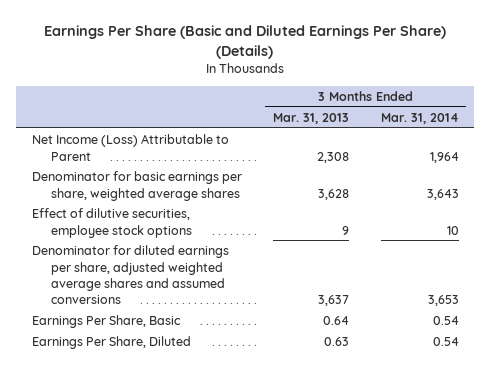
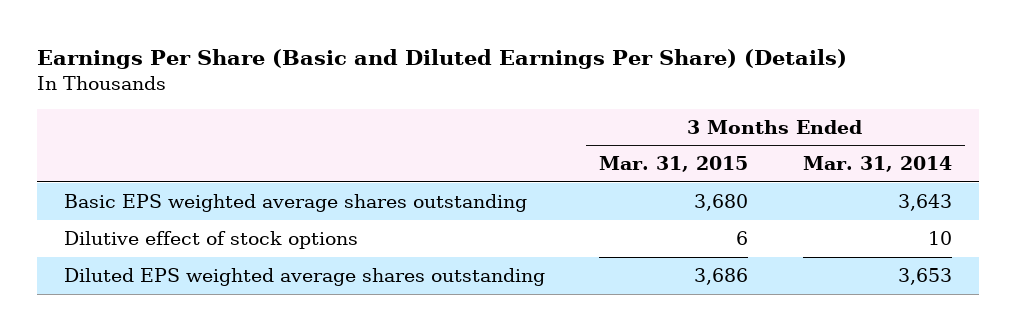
- | 3 Months Ended Mar. 31, 2013 | 3 Months Ended Mar. 31, 2014
+ | 3 Months Ended Mar. 31, 2015 | 3 Months Ended Mar. 31, 2014
- Net Income (Loss) Attributable to Parent | 2,308 | 1,964
- Denominator for basic earnings per share, weighted average shares | 3,628 | 3,643
- Effect of dilutive securities, employee stock options | 9 | 10
- Denominator for diluted earnings per share, adjusted weighted average shares and assumed conversions | 3,637 | 3,653
- Earnings Per Share, Basic | 0.64 | 0.54
- Earnings Per Share, Diluted | 0.63 | 0.54
+ Basic EPS weighted average shares outstanding | 3,680 | 3,643
+ Dilutive effect of stock options | 6 | 10
+ Diluted EPS weighted average shares outstanding | 3,686 | 3,653

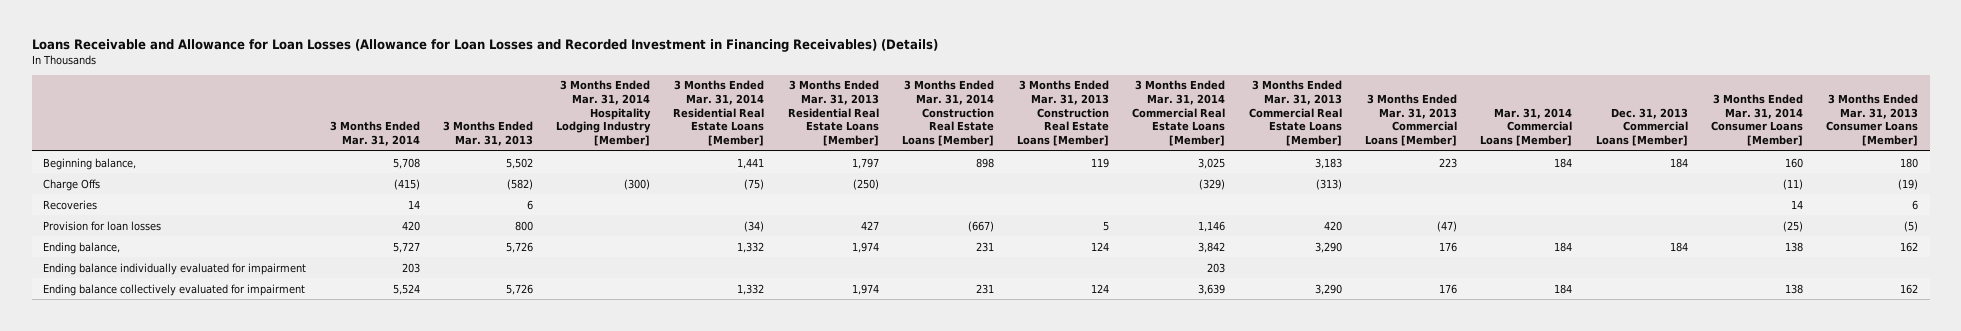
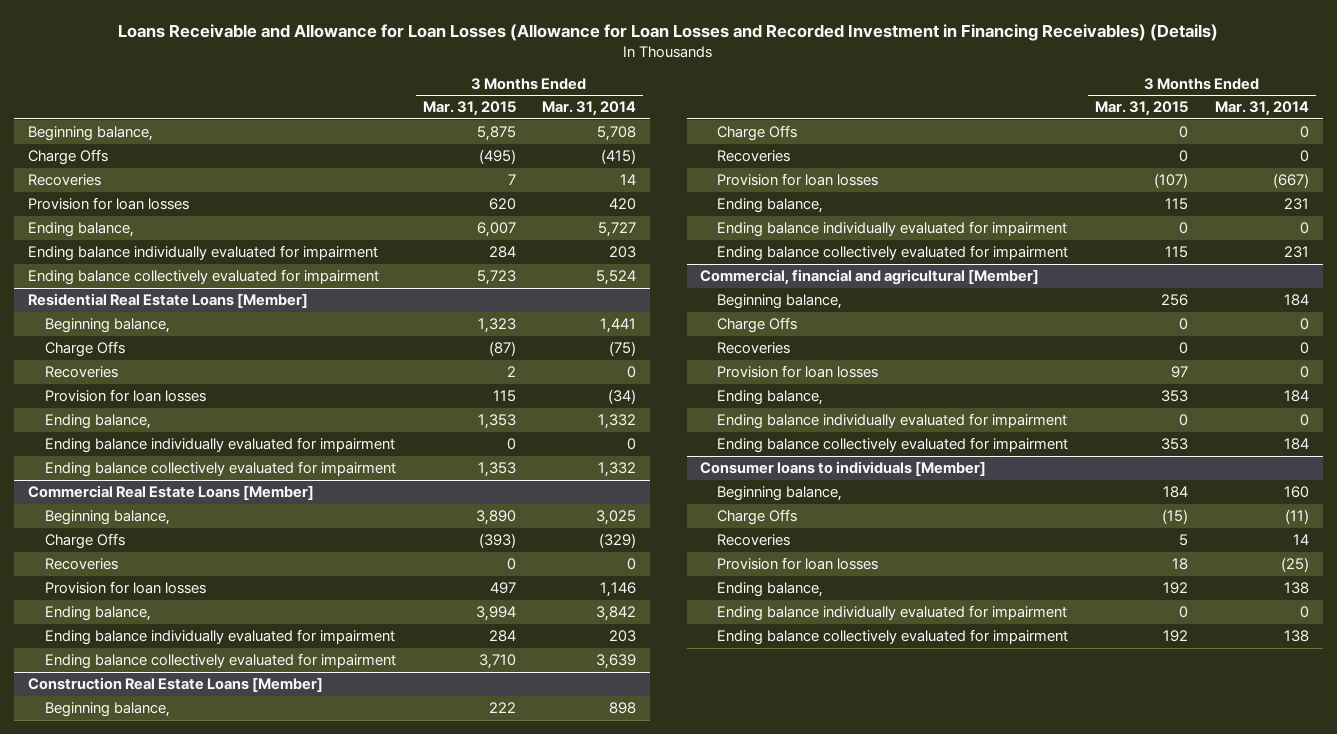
- | 3 Months Ended Mar. 31, 2014 | 3 Months Ended Mar. 31, 2013 | 3 Months Ended Mar. 31, 2014 Hospitality Lodging Industry [Member] | 3 Months Ended Mar. 31, 2014 Residential Real Estate Loans [Member] | 3 Months Ended Mar. 31, 2013 Residential Real Estate Loans [Member] | 3 Months Ended Mar. 31, 2014 Construction Real Estate Loans [Member] | 3 Months Ended Mar. 31, 2013 Construction Real Estate Loans [Member] | 3 Months Ended Mar. 31, 2014 Commercial Real Estate Loans [Member] | 3 Months Ended Mar. 31, 2013 Commercial Real Estate Loans [Member] | 3 Months Ended Mar. 31, 2013 Commercial Loans [Member] | Mar. 31, 2014 Commercial Loans [Member] | Dec. 31, 2013 Commercial Loans [Member] | 3 Months Ended Mar. 31, 2014 Consumer Loans [Member] | 3 Months Ended Mar. 31, 2013 Consumer Loans [Member]
+ | 3 Months Ended Mar. 31, 2015 | 3 Months Ended Mar. 31, 2014
+ Residential Real Estate Loans [Member]
+ Beginning balance, | 1,323 | 1,441
+ Charge Offs | (87) | (75)
+ Recoveries | 2 | 0
+ Provision for loan losses | 115 | (34)
+ Ending balance, | 1,353 | 1,332
+ Ending balance individually evaluated for impairment | 0 | 0
+ Ending balance collectively evaluated for impairment | 1,353 | 1,332
+ Commercial Real Estate Loans [Member]
+ Beginning balance, | 3,890 | 3,025
+ Charge Offs | (393) | (329)
+ Recoveries | 0 | 0
+ Provision for loan losses | 497 | 1,146
+ Ending balance, | 3,994 | 3,842
+ Ending balance individually evaluated for impairment | 284 | 203
+ Ending balance collectively evaluated for impairment | 3,710 | 3,639
+ Construction Real Estate Loans [Member]
+ Beginning balance, | 222 | 898
+ Charge Offs | 0 | 0
+ Recoveries | 0 | 0
+ Provision for loan losses | (107) | (667)
+ Ending balance, | 115 | 231
+ Ending balance individually evaluated for impairment | 0 | 0
+ Ending balance collectively evaluated for impairment | 115 | 231
+ Commercial, financial and agricultural [Member]
+ Beginning balance, | 256 | 184
+ Charge Offs | 0 | 0
+ Recoveries | 0 | 0
+ Provision for loan losses | 97 | 0
+ Ending balance, | 353 | 184
+ Ending balance individually evaluated for impairment | 0 | 0
+ Ending balance collectively evaluated for impairment | 353 | 184
+ Consumer loans to individuals [Member]
+ Beginning balance, | 184 | 160
+ Charge Offs | (15) | (11)
+ Recoveries | 5 | 14
+ Provision for loan losses | 18 | (25)
+ Ending balance, | 192 | 138
+ Ending balance individually evaluated for impairment | 0 | 0
+ Ending balance collectively evaluated for impairment | 192 | 138

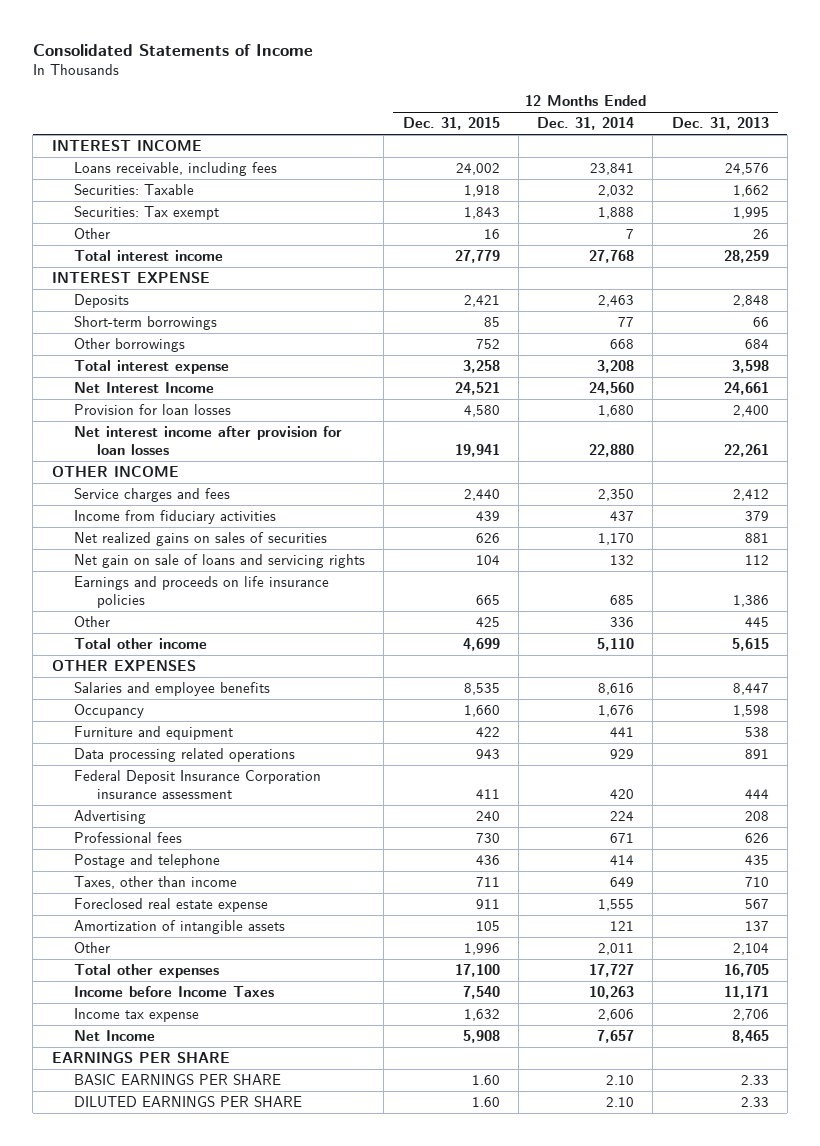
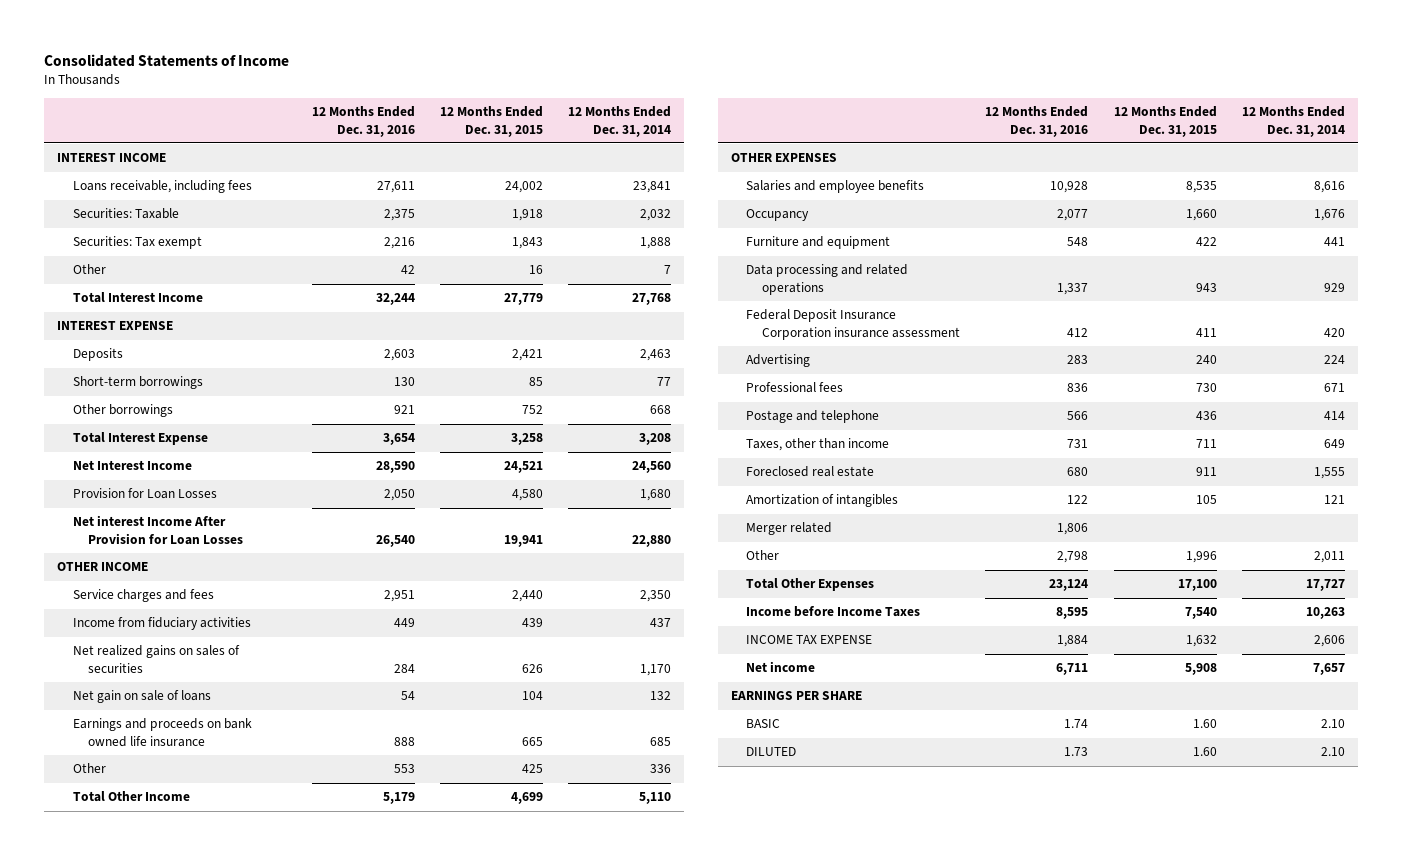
- | 12 Months Ended Dec. 31, 2015 | 12 Months Ended Dec. 31, 2014 | 12 Months Ended Dec. 31, 2013
+ | 12 Months Ended Dec. 31, 2016 | 12 Months Ended Dec. 31, 2015 | 12 Months Ended Dec. 31, 2014
- Total interest income | 27,779 | 27,768 | 28,259
+ Total Interest Income | 32,244 | 27,779 | 27,768
- Total interest expense | 3,258 | 3,208 | 3,598
+ Total Interest Expense | 3,654 | 3,258 | 3,208
- Provision for loan losses | 4,580 | 1,680 | 2,400
- Net interest income after provision for loan losses | 19,941 | 22,880 | 22,261
+ Provision for Loan Losses | 2,050 | 4,580 | 1,680
+ Net interest Income After Provision for Loan Losses | 26,540 | 19,941 | 22,880
- Net gain on sale of loans and servicing rights | 104 | 132 | 112
- Earnings and proceeds on life insurance policies | 665 | 685 | 1,386
+ Net gain on sale of loans | 54 | 104 | 132
+ Earnings and proceeds on bank owned life insurance | 888 | 665 | 685
- Total other income | 4,699 | 5,110 | 5,615
+ Total Other Income | 5,179 | 4,699 | 5,110
- Data processing related operations | 943 | 929 | 891
+ Data processing and related operations | 1,337 | 943 | 929
- Foreclosed real estate expense | 911 | 1,555 | 567
- Amortization of intangible assets | 105 | 121 | 137
+ Foreclosed real estate | 680 | 911 | 1,555
+ Amortization of intangibles | 122 | 105 | 121
+ Merger related | 1,806 | |
- Total other expenses | 17,100 | 17,727 | 16,705
+ Total Other Expenses | 23,124 | 17,100 | 17,727
- Income tax expense | 1,632 | 2,606 | 2,706
- Net Income | 5,908 | 7,657 | 8,465
+ INCOME TAX EXPENSE | 1,884 | 1,632 | 2,606
+ Net income | 6,711 | 5,908 | 7,657
- BASIC EARNINGS PER SHARE | 1.60 | 2.10 | 2.33
- DILUTED EARNINGS PER SHARE | 1.60 | 2.10 | 2.33
+ BASIC | 1.74 | 1.60 | 2.10
+ DILUTED | 1.73 | 1.60 | 2.10

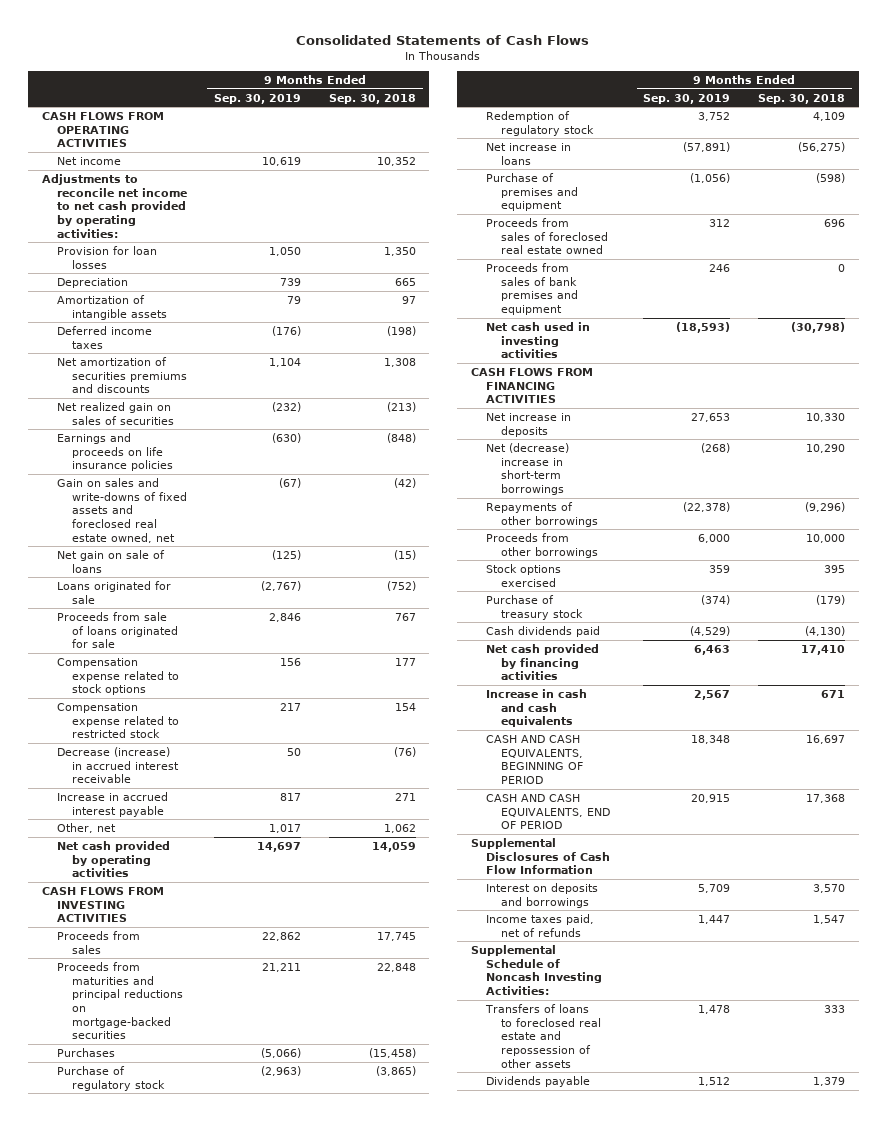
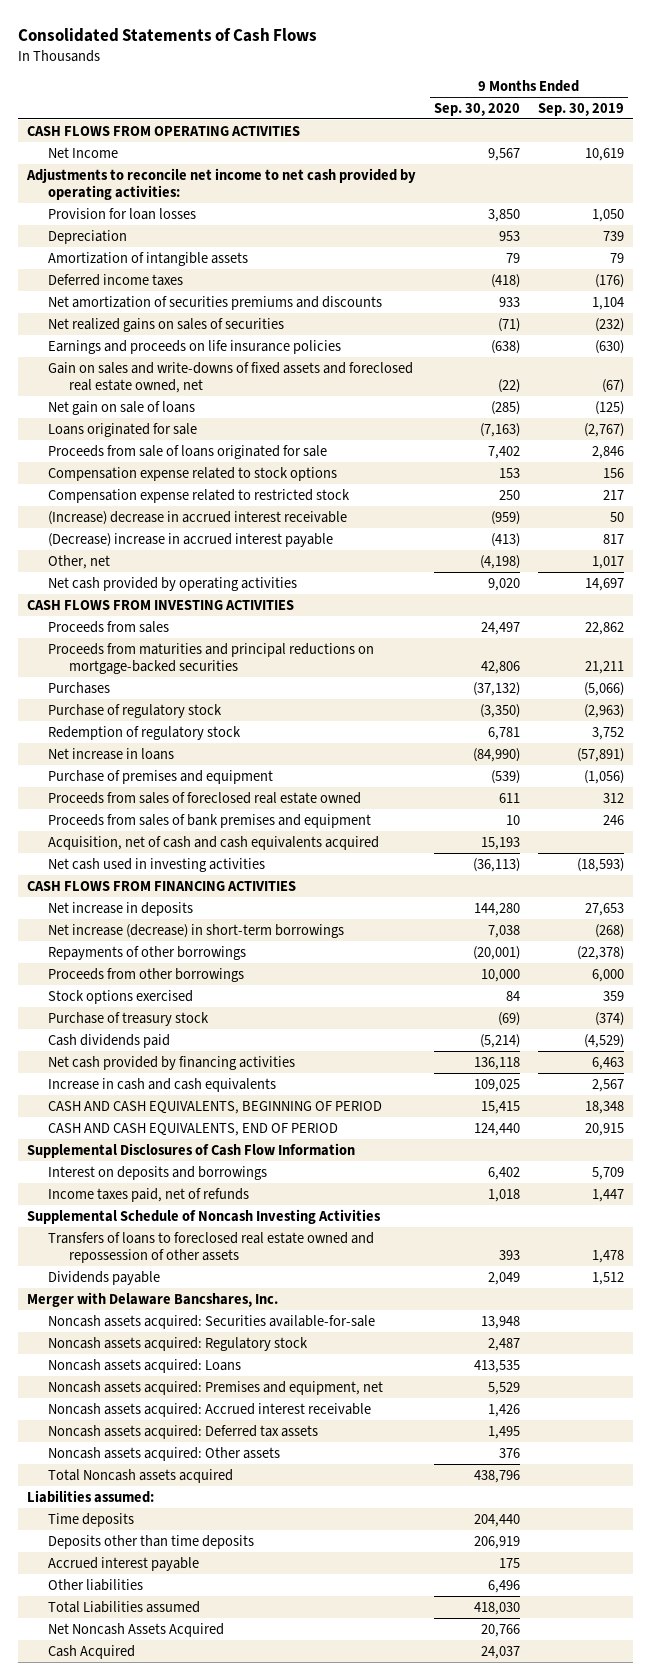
- | 9 Months Ended Sep. 30, 2019 | 9 Months Ended Sep. 30, 2018
+ | 9 Months Ended Sep. 30, 2020 | 9 Months Ended Sep. 30, 2019
- Net income | 10,619 | 10,352
+ Net Income | 9,567 | 10,619
- Net realized gain on sales of securities | (232) | (213)
+ Net realized gains on sales of securities | (71) | (232)
- Decrease (increase) in accrued interest receivable | 50 | (76)
- Increase in accrued interest payable | 817 | 271
+ (Increase) decrease in accrued interest receivable | (959) | 50
+ (Decrease) increase in accrued interest payable | (413) | 817
+ Acquisition, net of cash and cash equivalents acquired | 15,193 |
- Net (decrease) increase in short-term borrowings | (268) | 10,290
+ Net increase (decrease) in short-term borrowings | 7,038 | (268)
- Supplemental Schedule of Noncash Investing Activities:
- Transfers of loans to foreclosed real estate and repossession of other assets | 1,478 | 333
+ Supplemental Schedule of Noncash Investing Activities
+ Transfers of loans to foreclosed real estate owned and repossession of other assets | 393 | 1,478
+ Merger with Delaware Bancshares, Inc.
+ Noncash assets acquired: Securities available-for-sale | 13,948 |
+ Noncash assets acquired: Regulatory stock | 2,487 |
+ Noncash assets acquired: Loans | 413,535 |
+ Noncash assets acquired: Premises and equipment, net | 5,529 |
+ Noncash assets acquired: Accrued interest receivable | 1,426 |
+ Noncash assets acquired: Deferred tax assets | 1,495 |
+ Noncash assets acquired: Other assets | 376 |
+ Total Noncash assets acquired | 438,796 |
+ Liabilities assumed:
+ Time deposits | 204,440 |
+ Deposits other than time deposits | 206,919 |
+ Accrued interest payable | 175 |
+ Other liabilities | 6,496 |
+ Total Liabilities assumed | 418,030 |
+ Net Noncash Assets Acquired | 20,766 |
+ Cash Acquired | 24,037 |

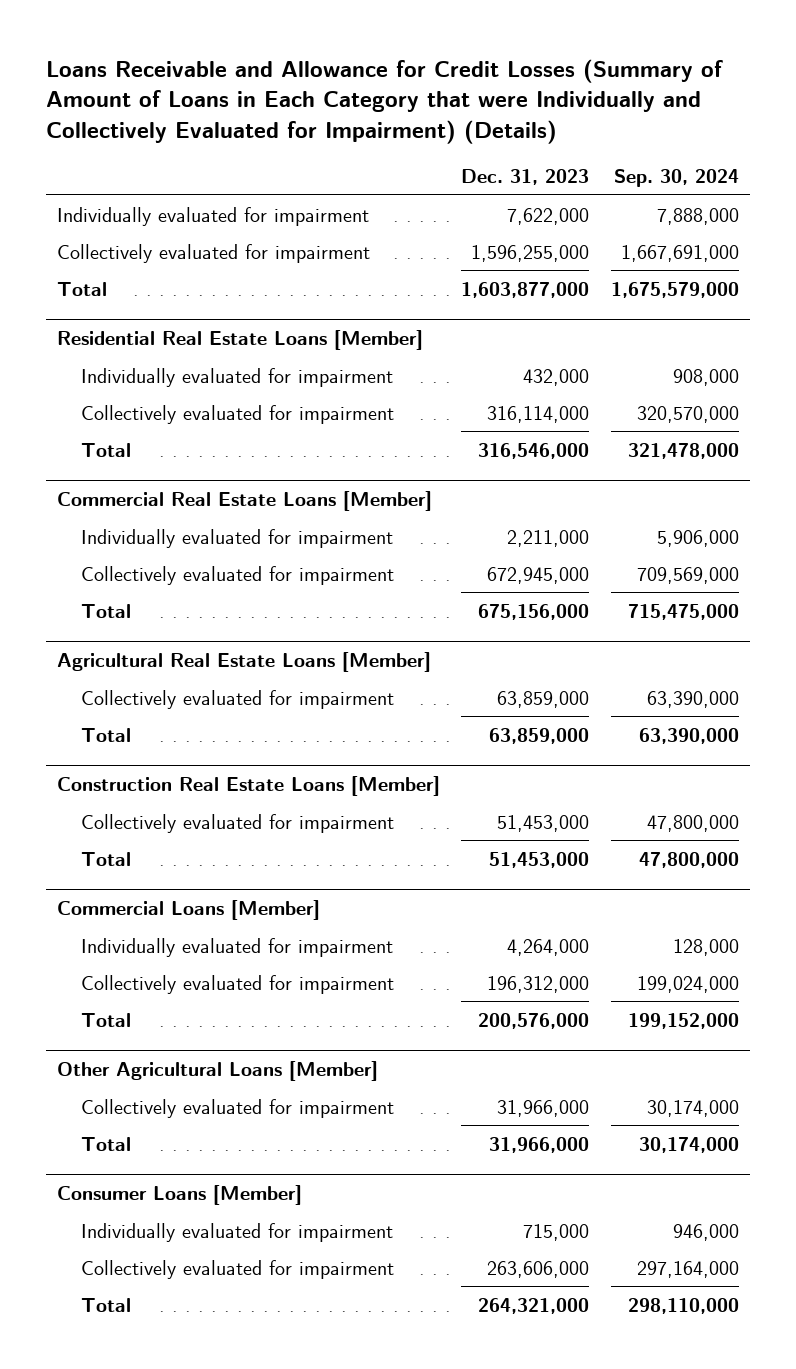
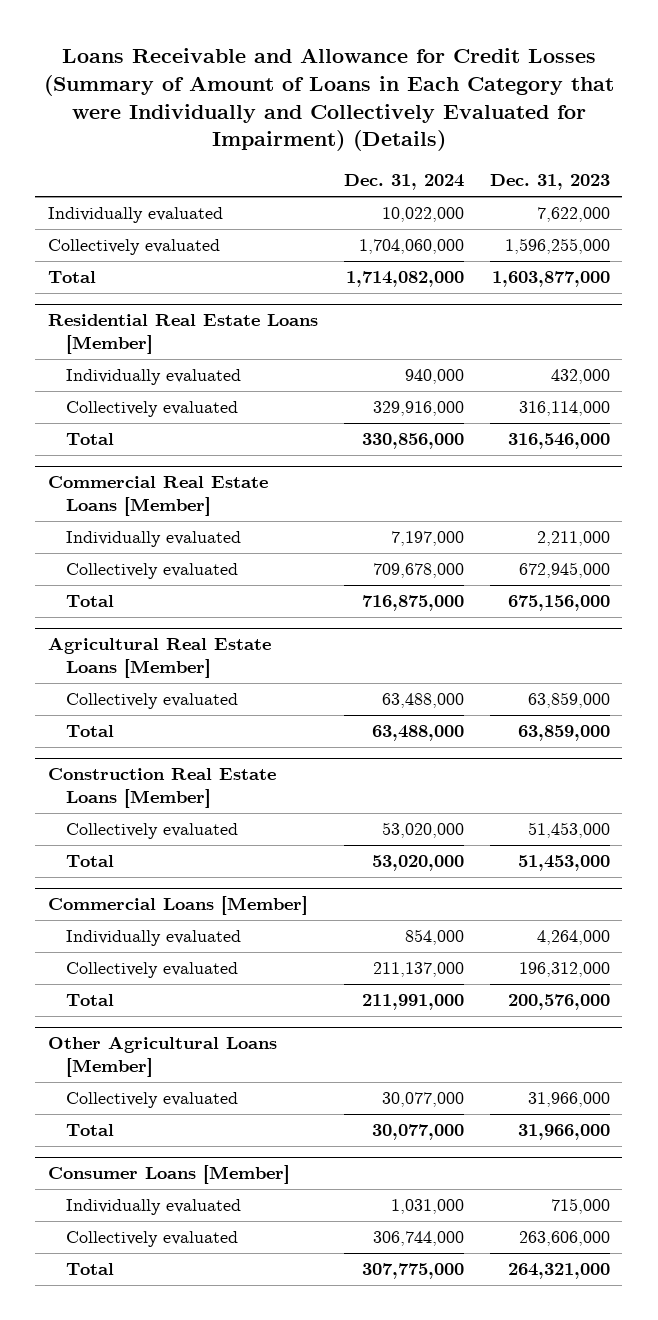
- | Dec. 31, 2023 | Sep. 30, 2024
+ | Dec. 31, 2024 | Dec. 31, 2023
- Individually evaluated for impairment | 7,622,000 | 7,888,000
- Collectively evaluated for impairment | 1,596,255,000 | 1,667,691,000
+ Individually evaluated | 10,022,000 | 7,622,000
+ Collectively evaluated | 1,704,060,000 | 1,596,255,000
@ Residential Real Estate Loans [Member]
- Individually evaluated for impairment | 432,000 | 908,000
- Collectively evaluated for impairment | 316,114,000 | 320,570,000
+ Individually evaluated | 940,000 | 432,000
+ Collectively evaluated | 329,916,000 | 316,114,000
@ Commercial Real Estate Loans [Member]
- Individually evaluated for impairment | 2,211,000 | 5,906,000
- Collectively evaluated for impairment | 672,945,000 | 709,569,000
+ Individually evaluated | 7,197,000 | 2,211,000
+ Collectively evaluated | 709,678,000 | 672,945,000
@ Agricultural Real Estate Loans [Member]
- Collectively evaluated for impairment | 63,859,000 | 63,390,000
+ Collectively evaluated | 63,488,000 | 63,859,000
@ Construction Real Estate Loans [Member]
- Collectively evaluated for impairment | 51,453,000 | 47,800,000
+ Collectively evaluated | 53,020,000 | 51,453,000
@ Commercial Loans [Member]
- Individually evaluated for impairment | 4,264,000 | 128,000
- Collectively evaluated for impairment | 196,312,000 | 199,024,000
+ Individually evaluated | 854,000 | 4,264,000
+ Collectively evaluated | 211,137,000 | 196,312,000
@ Other Agricultural Loans [Member]
- Collectively evaluated for impairment | 31,966,000 | 30,174,000
+ Collectively evaluated | 30,077,000 | 31,966,000
@ Consumer Loans [Member]
- Individually evaluated for impairment | 715,000 | 946,000
- Collectively evaluated for impairment | 263,606,000 | 297,164,000
+ Individually evaluated | 1,031,000 | 715,000
+ Collectively evaluated | 306,744,000 | 263,606,000

